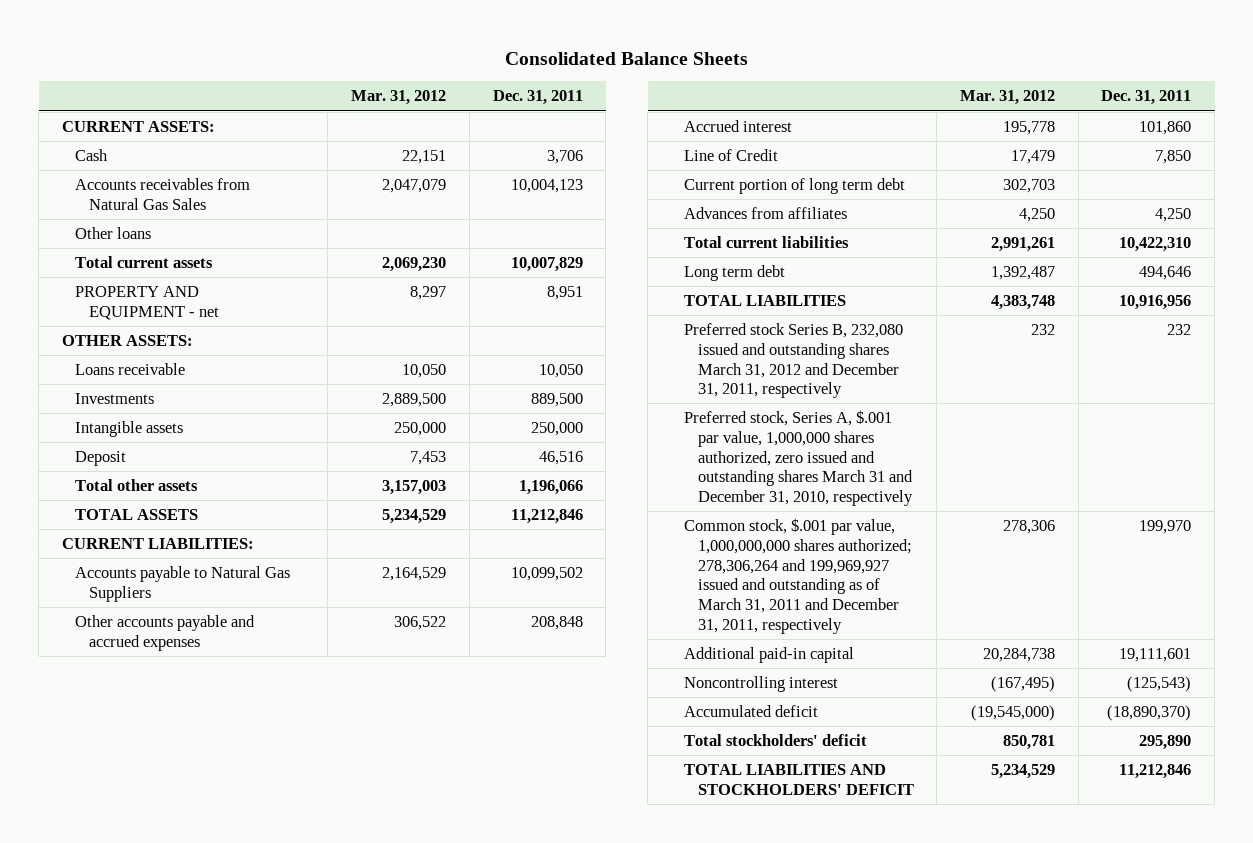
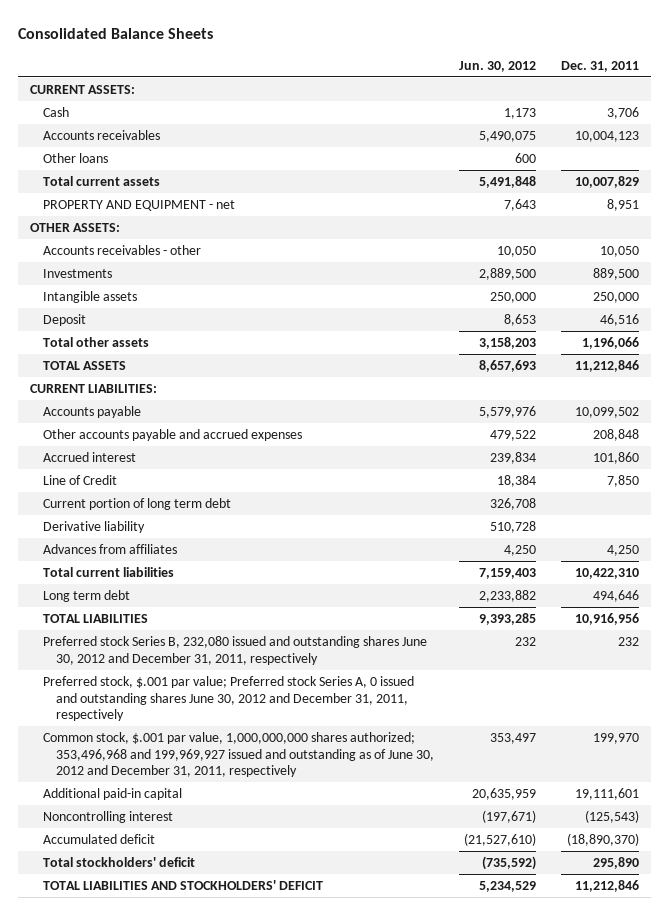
- | Mar. 31, 2012 | Dec. 31, 2011
+ | Jun. 30, 2012 | Dec. 31, 2011
- Accounts receivables from Natural Gas Sales | 2,047,079 | 10,004,123
+ Accounts receivables | 5,490,075 | 10,004,123
- Loans receivable | 10,050 | 10,050
+ Accounts receivables - other | 10,050 | 10,050
- Accounts payable to Natural Gas Suppliers | 2,164,529 | 10,099,502
+ Accounts payable | 5,579,976 | 10,099,502
+ Derivative liability | 510,728 |
- Preferred stock Series B, 232,080 issued and outstanding shares March 31, 2012 and December 31, 2011, respectively | 232 | 232
- Preferred stock, Series A, $.001 par value, 1,000,000 shares authorized, zero issued and outstanding shares March 31 and December 31, 2010, respectively
- Common stock, $.001 par value, 1,000,000,000 shares authorized; 278,306,264 and 199,969,927 issued and outstanding as of March 31, 2011 and December 31, 2011, respectively | 278,306 | 199,970
+ Preferred stock Series B, 232,080 issued and outstanding shares June 30, 2012 and December 31, 2011, respectively | 232 | 232
+ Preferred stock, $.001 par value; Preferred stock Series A, 0 issued and outstanding shares June 30, 2012 and December 31, 2011, respectively
+ Common stock, $.001 par value, 1,000,000,000 shares authorized; 353,496,968 and 199,969,927 issued and outstanding as of June 30, 2012 and December 31, 2011, respectively | 353,497 | 199,970

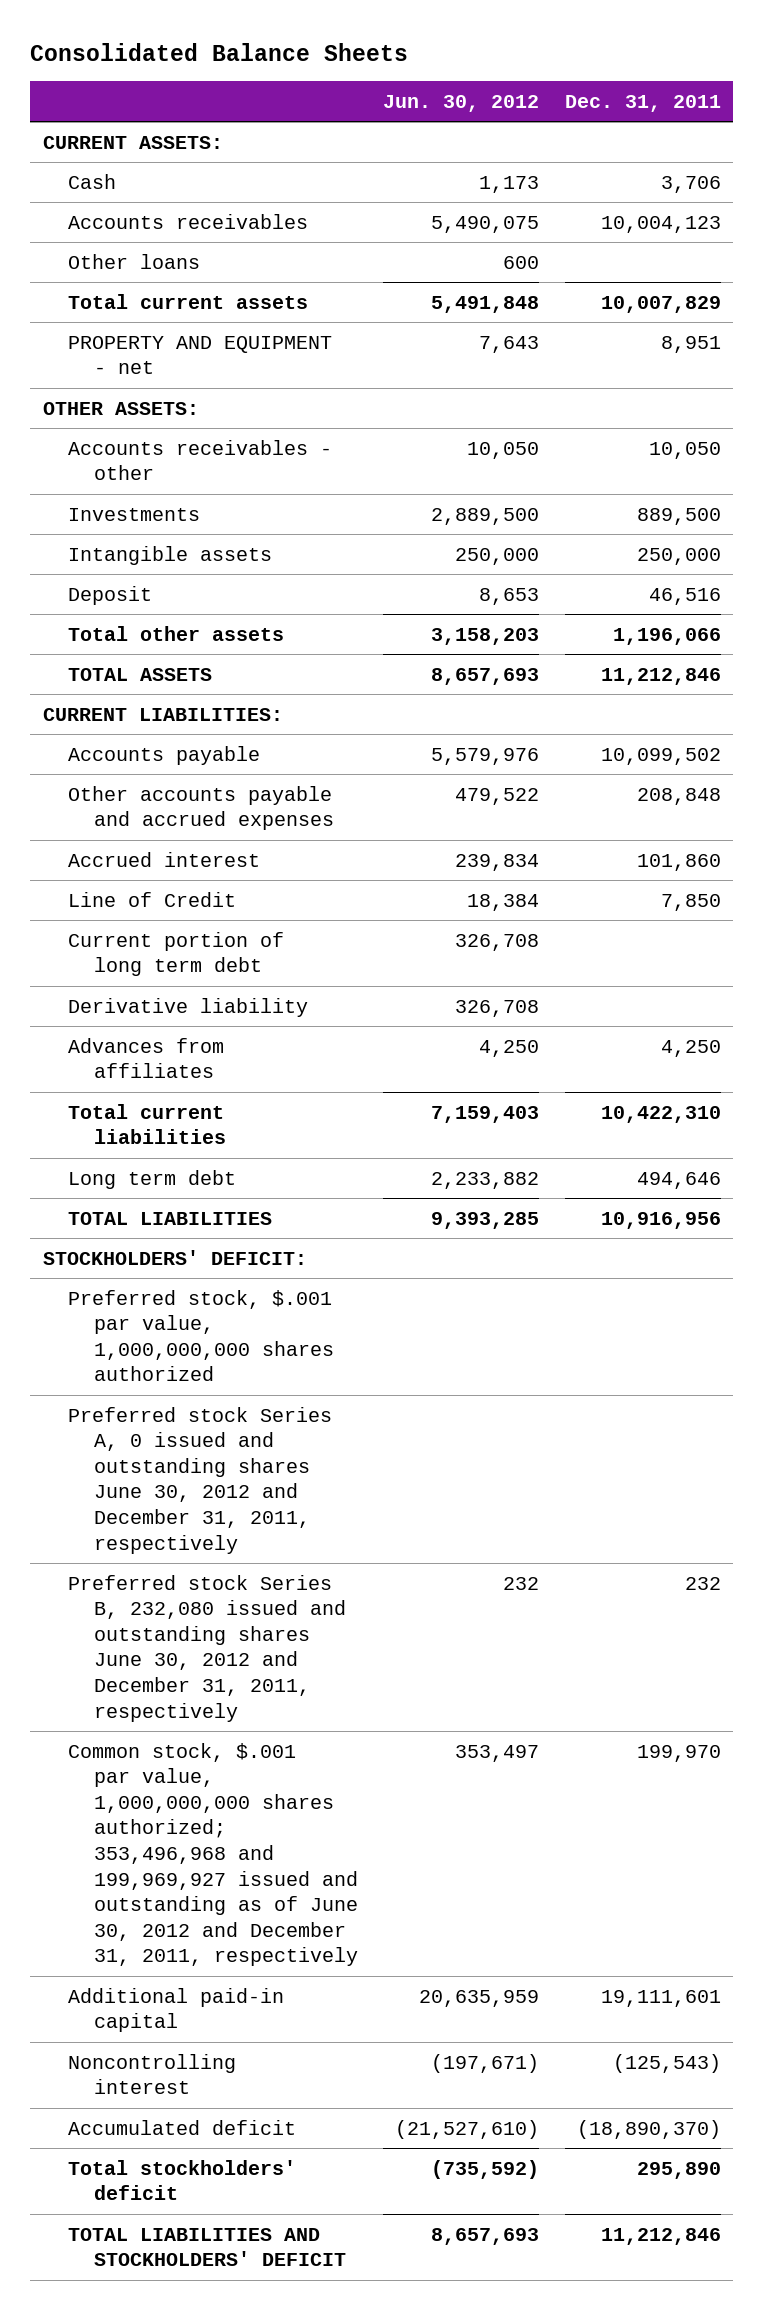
- Derivative liability | 510,728 |
+ Derivative liability | 326,708 |
+ STOCKHOLDERS' DEFICIT:
+ Preferred stock, $.001 par value, 1,000,000,000 shares authorized
+ Preferred stock Series A, 0 issued and outstanding shares June 30, 2012 and December 31, 2011, respectively
- Preferred stock, $.001 par value; Preferred stock Series A, 0 issued and outstanding shares June 30, 2012 and December 31, 2011, respectively
- TOTAL LIABILITIES AND STOCKHOLDERS' DEFICIT | 5,234,529 | 11,212,846
+ TOTAL LIABILITIES AND STOCKHOLDERS' DEFICIT | 8,657,693 | 11,212,846

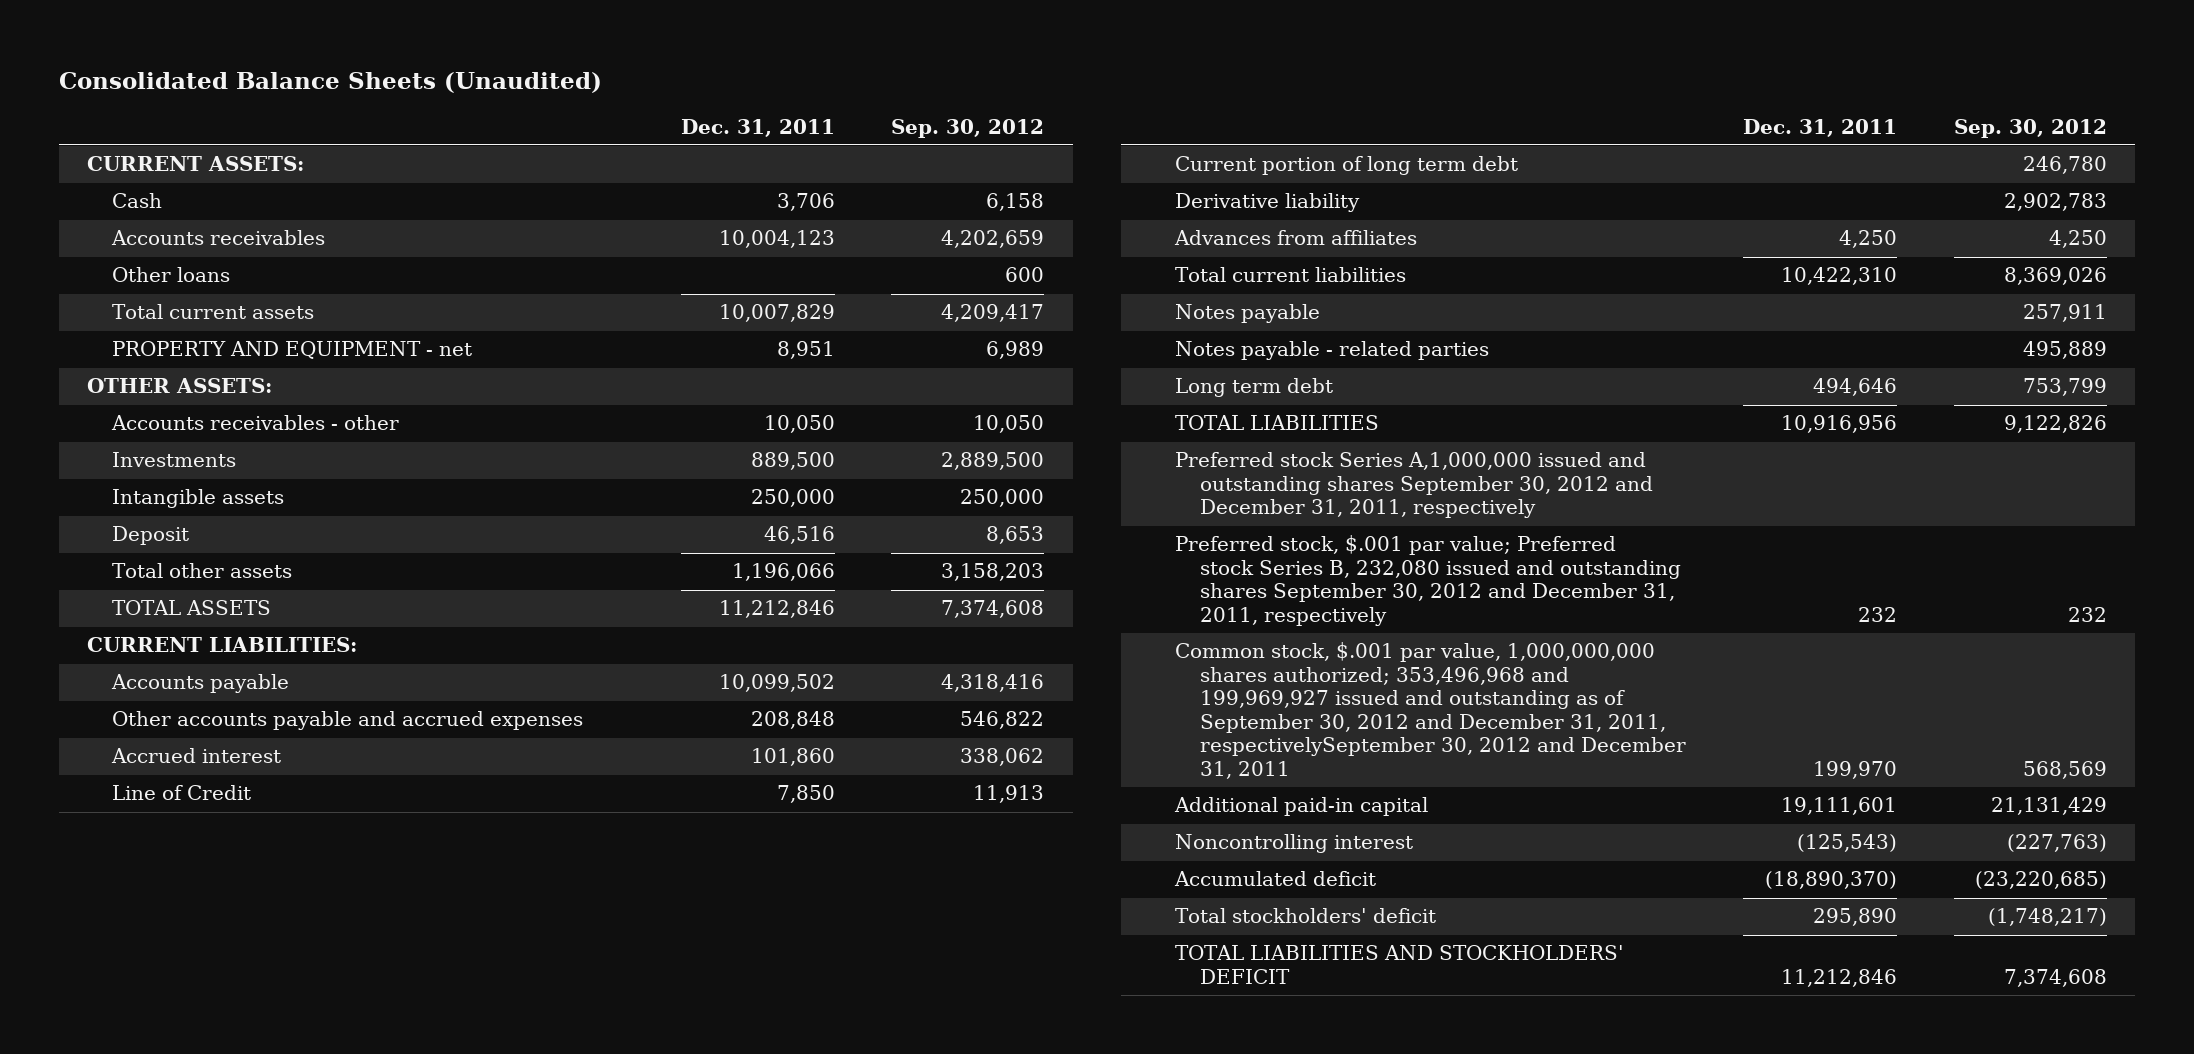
- Consolidated Balance Sheets
+ Consolidated Balance Sheets (Unaudited)
- | Jun. 30, 2012 | Dec. 31, 2011
+ | Dec. 31, 2011 | Sep. 30, 2012
+ Notes payable | | 257,911
+ Notes payable - related parties | | 495,889
- STOCKHOLDERS' DEFICIT:
- Preferred stock, $.001 par value, 1,000,000,000 shares authorized
- Preferred stock Series A, 0 issued and outstanding shares June 30, 2012 and December 31, 2011, respectively
- Preferred stock Series B, 232,080 issued and outstanding shares June 30, 2012 and December 31, 2011, respectively | 232 | 232
- Common stock, $.001 par value, 1,000,000,000 shares authorized; 353,496,968 and 199,969,927 issued and outstanding as of June 30, 2012 and December 31, 2011, respectively | 353,497 | 199,970
+ Preferred stock Series A,1,000,000 issued and outstanding shares September 30, 2012 and December 31, 2011, respectively
+ Preferred stock, $.001 par value; Preferred stock Series B, 232,080 issued and outstanding shares September 30, 2012 and December 31, 2011, respectively | 232 | 232
+ Common stock, $.001 par value, 1,000,000,000 shares authorized; 353,496,968 and 199,969,927 issued and outstanding as of September 30, 2012 and December 31, 2011, respectivelySeptember 30, 2012 and December 31, 2011 | 199,970 | 568,569

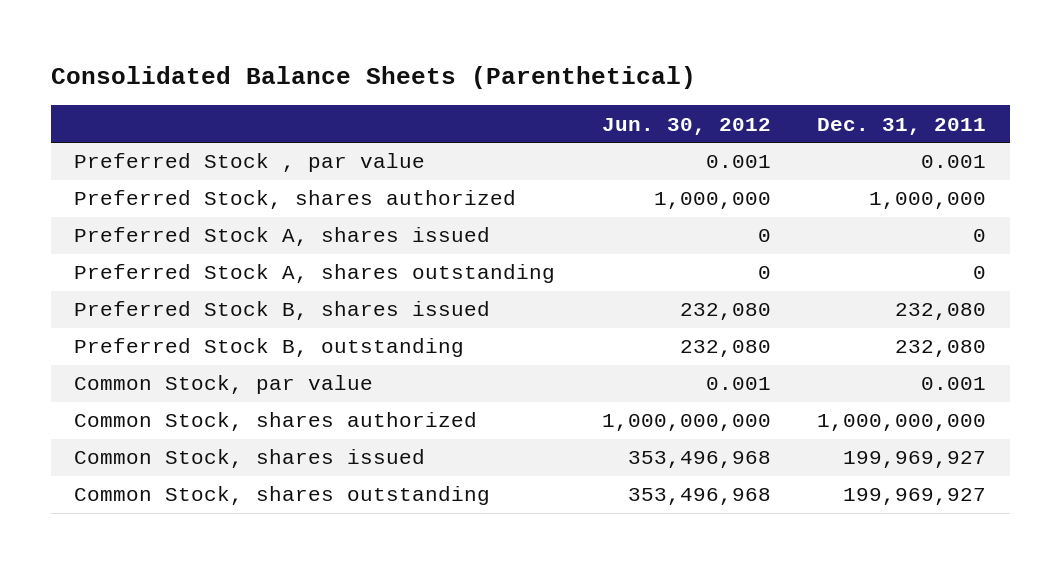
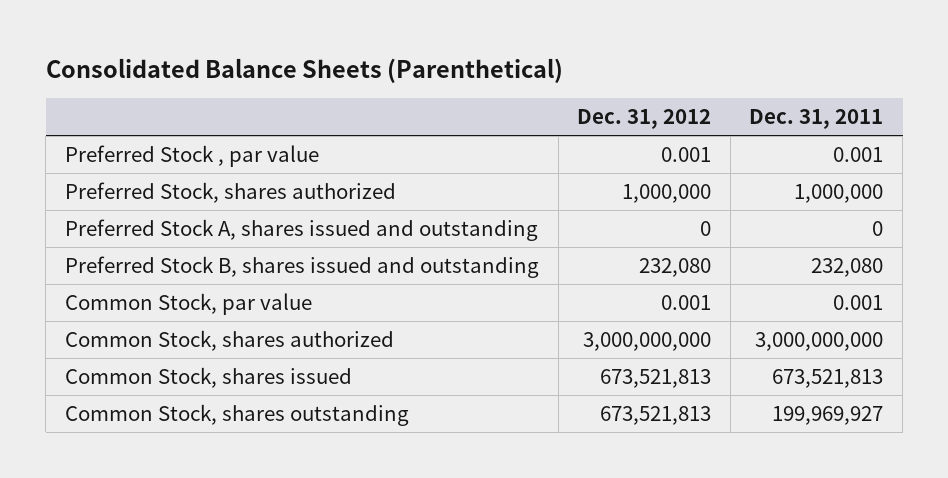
- | Jun. 30, 2012 | Dec. 31, 2011
+ | Dec. 31, 2012 | Dec. 31, 2011
- Preferred Stock A, shares issued | 0 | 0
- Preferred Stock A, shares outstanding | 0 | 0
- Preferred Stock B, shares issued | 232,080 | 232,080
- Preferred Stock B, outstanding | 232,080 | 232,080
+ Preferred Stock A, shares issued and outstanding | 0 | 0
+ Preferred Stock B, shares issued and outstanding | 232,080 | 232,080
- Common Stock, shares authorized | 1,000,000,000 | 1,000,000,000
- Common Stock, shares issued | 353,496,968 | 199,969,927
+ Common Stock, shares authorized | 3,000,000,000 | 3,000,000,000
+ Common Stock, shares issued | 673,521,813 | 673,521,813

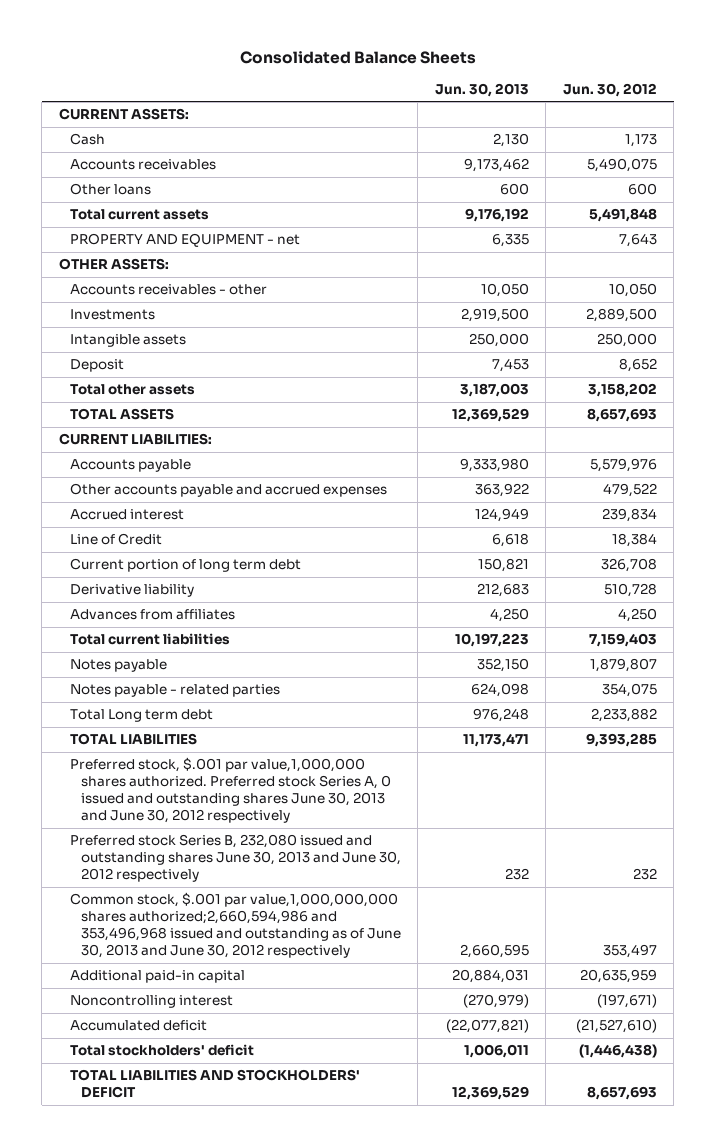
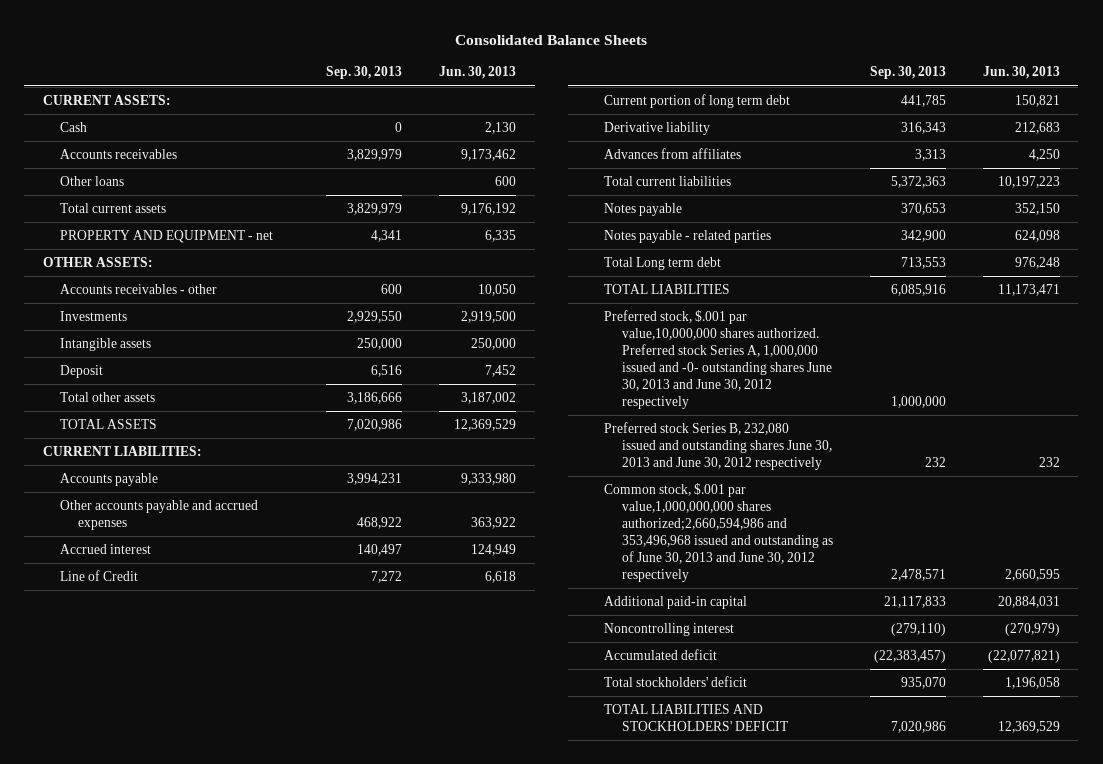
- | Jun. 30, 2013 | Jun. 30, 2012
+ | Sep. 30, 2013 | Jun. 30, 2013
- Deposit | 7,453 | 8,652
- Total other assets | 3,187,003 | 3,158,202
+ Deposit | 6,516 | 7,452
+ Total other assets | 3,186,666 | 3,187,002
- Preferred stock, $.001 par value,1,000,000 shares authorized. Preferred stock Series A, 0 issued and outstanding shares June 30, 2013 and June 30, 2012 respectively
+ Preferred stock, $.001 par value,10,000,000 shares authorized. Preferred stock Series A, 1,000,000 issued and -0- outstanding shares June 30, 2013 and June 30, 2012 respectively | 1,000,000 |
- Total stockholders' deficit | 1,006,011 | (1,446,438)
+ Total stockholders' deficit | 935,070 | 1,196,058

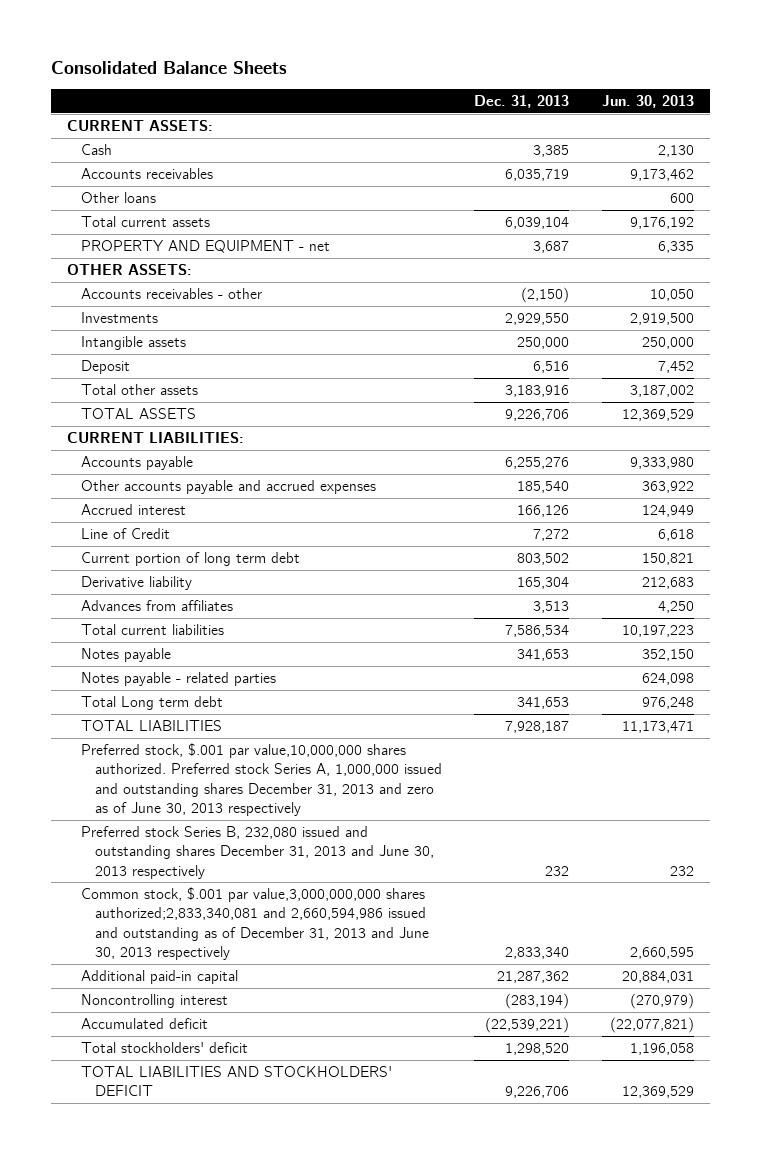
- | Sep. 30, 2013 | Jun. 30, 2013
+ | Dec. 31, 2013 | Jun. 30, 2013
- Preferred stock, $.001 par value,10,000,000 shares authorized. Preferred stock Series A, 1,000,000 issued and -0- outstanding shares June 30, 2013 and June 30, 2012 respectively | 1,000,000 |
- Preferred stock Series B, 232,080 issued and outstanding shares June 30, 2013 and June 30, 2012 respectively | 232 | 232
- Common stock, $.001 par value,1,000,000,000 shares authorized;2,660,594,986 and 353,496,968 issued and outstanding as of June 30, 2013 and June 30, 2012 respectively | 2,478,571 | 2,660,595
+ Preferred stock, $.001 par value,10,000,000 shares authorized. Preferred stock Series A, 1,000,000 issued and outstanding shares December 31, 2013 and zero as of June 30, 2013 respectively
+ Preferred stock Series B, 232,080 issued and outstanding shares December 31, 2013 and June 30, 2013 respectively | 232 | 232
+ Common stock, $.001 par value,3,000,000,000 shares authorized;2,833,340,081 and 2,660,594,986 issued and outstanding as of December 31, 2013 and June 30, 2013 respectively | 2,833,340 | 2,660,595

